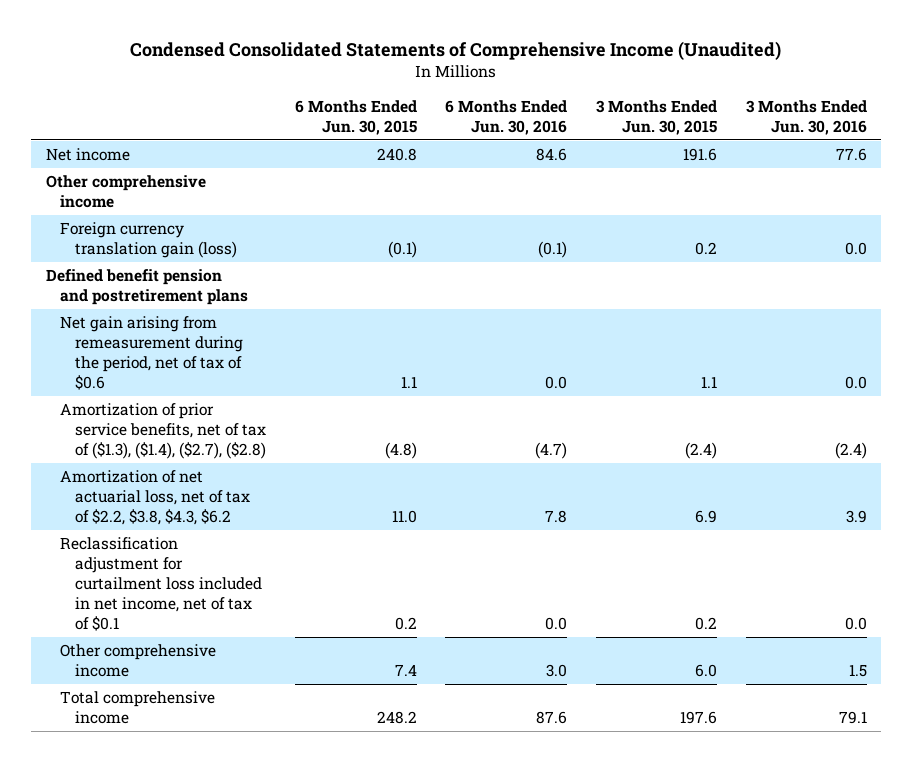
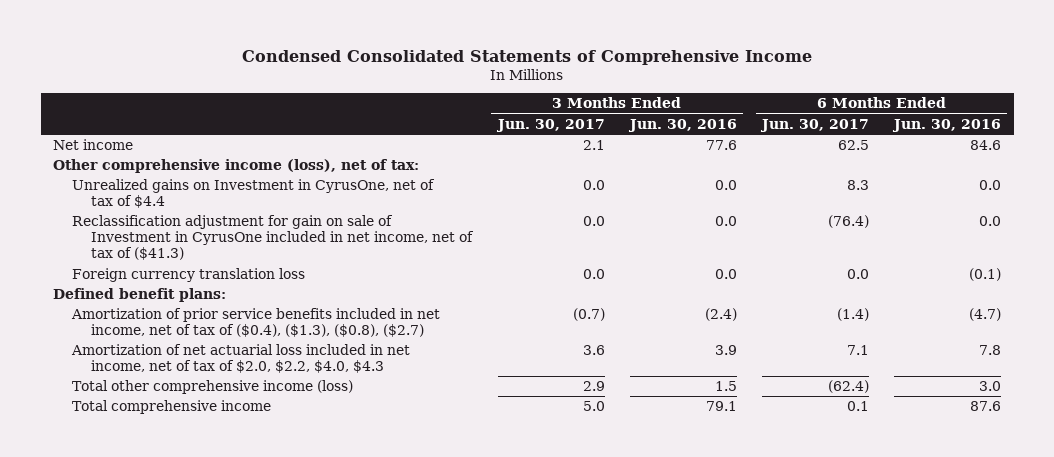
- Condensed Consolidated Statements of Comprehensive Income (Unaudited)
+ Condensed Consolidated Statements of Comprehensive Income
- | 6 Months Ended Jun. 30, 2015 | 6 Months Ended Jun. 30, 2016 | 3 Months Ended Jun. 30, 2015 | 3 Months Ended Jun. 30, 2016
+ | 3 Months Ended Jun. 30, 2017 | 3 Months Ended Jun. 30, 2016 | 6 Months Ended Jun. 30, 2017 | 6 Months Ended Jun. 30, 2016
- Other comprehensive income
- Foreign currency translation gain (loss) | (0.1) | (0.1) | 0.2 | 0.0
- Defined benefit pension and postretirement plans
- Net gain arising from remeasurement during the period, net of tax of $0.6 | 1.1 | 0.0 | 1.1 | 0.0
- Amortization of prior service benefits, net of tax of ($1.3), ($1.4), ($2.7), ($2.8) | (4.8) | (4.7) | (2.4) | (2.4)
- Amortization of net actuarial loss, net of tax of $2.2, $3.8, $4.3, $6.2 | 11.0 | 7.8 | 6.9 | 3.9
- Reclassification adjustment for curtailment loss included in net income, net of tax of $0.1 | 0.2 | 0.0 | 0.2 | 0.0
- Other comprehensive income | 7.4 | 3.0 | 6.0 | 1.5
+ Other comprehensive income (loss), net of tax:
+ Unrealized gains on Investment in CyrusOne, net of tax of $4.4 | 0.0 | 0.0 | 8.3 | 0.0
+ Reclassification adjustment for gain on sale of Investment in CyrusOne included in net income, net of tax of ($41.3) | 0.0 | 0.0 | (76.4) | 0.0
+ Foreign currency translation loss | 0.0 | 0.0 | 0.0 | (0.1)
+ Defined benefit plans:
+ Amortization of prior service benefits included in net income, net of tax of ($0.4), ($1.3), ($0.8), ($2.7) | (0.7) | (2.4) | (1.4) | (4.7)
+ Amortization of net actuarial loss included in net income, net of tax of $2.0, $2.2, $4.0, $4.3 | 3.6 | 3.9 | 7.1 | 7.8
+ Total other comprehensive income (loss) | 2.9 | 1.5 | (62.4) | 3.0

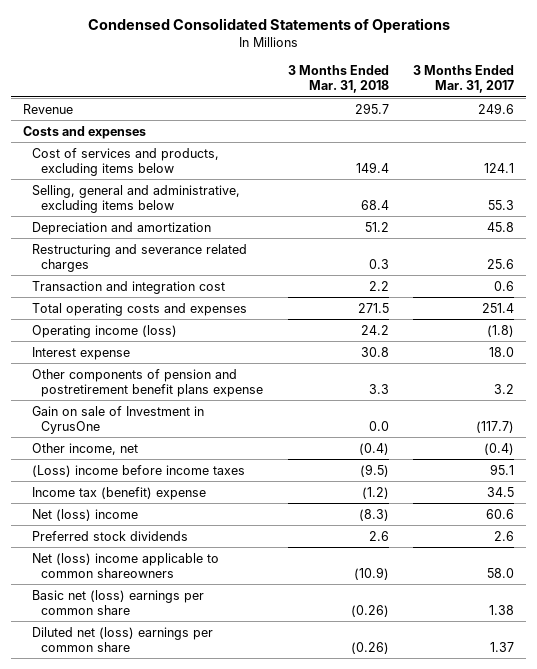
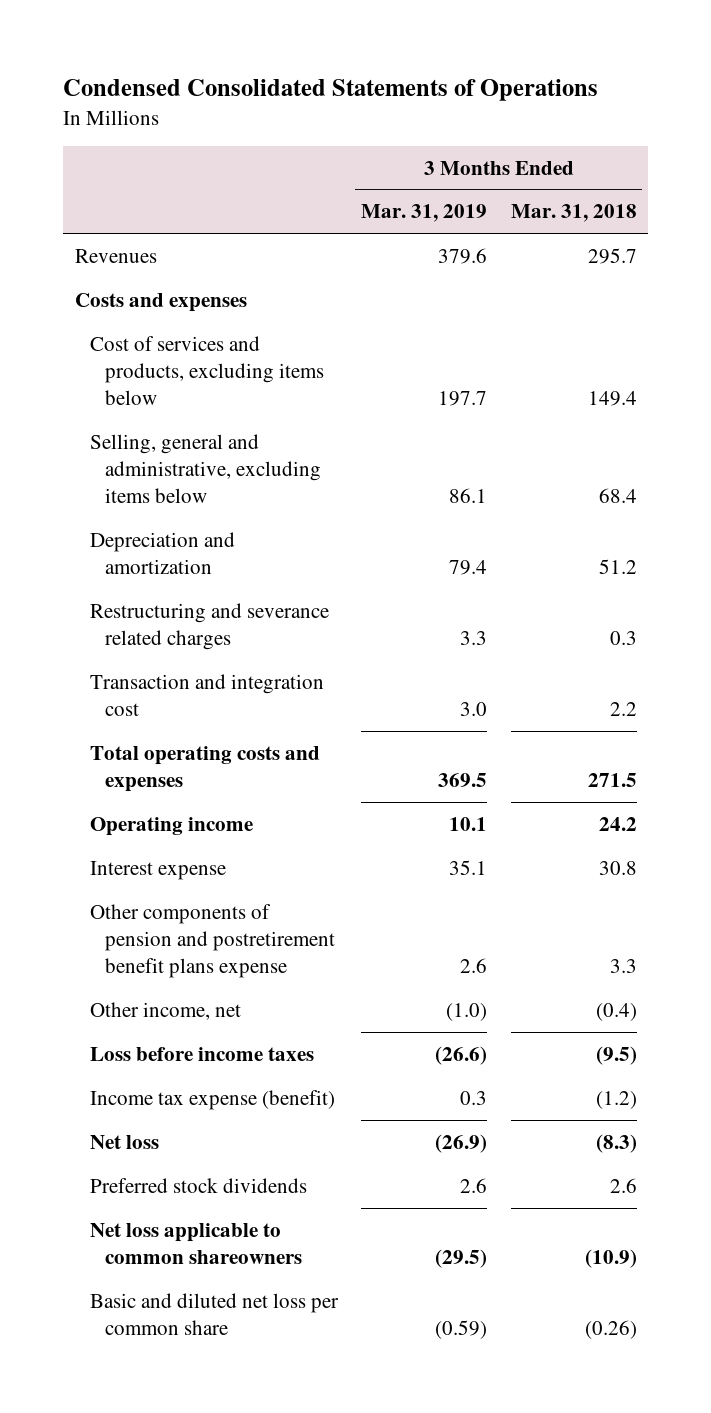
- | 3 Months Ended Mar. 31, 2018 | 3 Months Ended Mar. 31, 2017
+ | 3 Months Ended Mar. 31, 2019 | 3 Months Ended Mar. 31, 2018
- Revenue | 295.7 | 249.6
+ Revenues | 379.6 | 295.7
- Operating income (loss) | 24.2 | (1.8)
+ Operating income | 10.1 | 24.2
- Gain on sale of Investment in CyrusOne | 0.0 | (117.7)
- (Loss) income before income taxes | (9.5) | 95.1
- Income tax (benefit) expense | (1.2) | 34.5
- Net (loss) income | (8.3) | 60.6
+ Loss before income taxes | (26.6) | (9.5)
+ Income tax expense (benefit) | 0.3 | (1.2)
+ Net loss | (26.9) | (8.3)
- Net (loss) income applicable to common shareowners | (10.9) | 58.0
- Basic net (loss) earnings per common share | (0.26) | 1.38
- Diluted net (loss) earnings per common share | (0.26) | 1.37
+ Net loss applicable to common shareowners | (29.5) | (10.9)
+ Basic and diluted net loss per common share | (0.59) | (0.26)

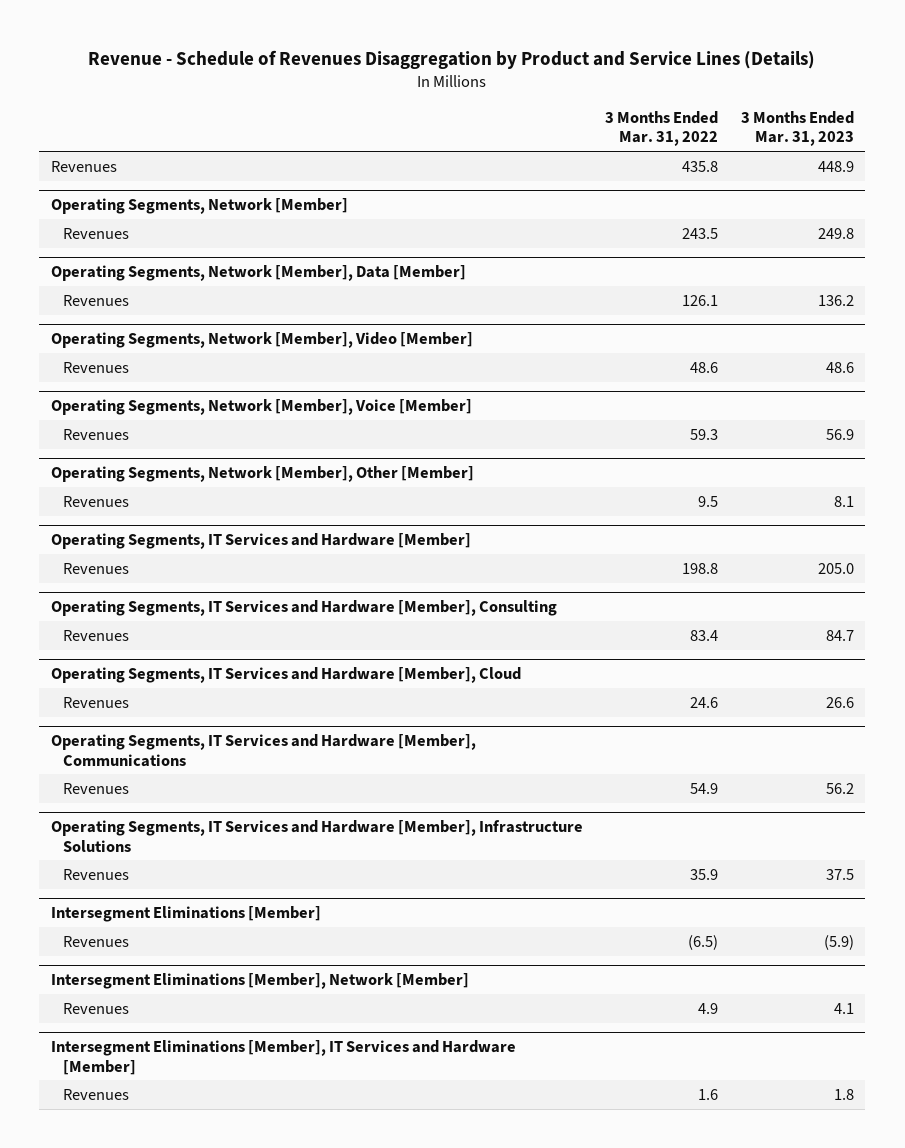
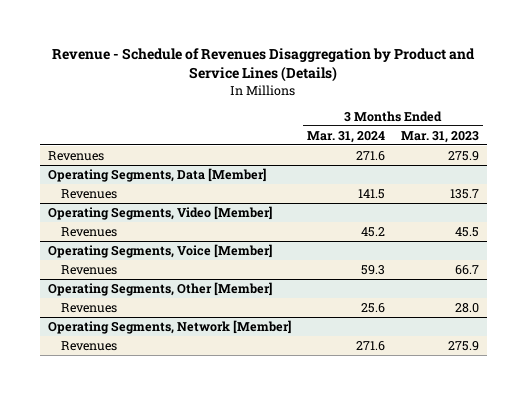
- | 3 Months Ended Mar. 31, 2022 | 3 Months Ended Mar. 31, 2023
+ | 3 Months Ended Mar. 31, 2024 | 3 Months Ended Mar. 31, 2023
- Revenues | 435.8 | 448.9
+ Revenues | 271.6 | 275.9
+ Operating Segments, Data [Member]
+ Revenues | 141.5 | 135.7
+ Operating Segments, Video [Member]
+ Revenues | 45.2 | 45.5
+ Operating Segments, Voice [Member]
+ Revenues | 59.3 | 66.7
+ Operating Segments, Other [Member]
+ Revenues | 25.6 | 28.0
@ Operating Segments, Network [Member]
- Revenues | 243.5 | 249.8
- Operating Segments, Network [Member], Data [Member]
- Revenues | 126.1 | 136.2
- Operating Segments, Network [Member], Video [Member]
- Revenues | 48.6 | 48.6
- Operating Segments, Network [Member], Voice [Member]
- Revenues | 59.3 | 56.9
- Operating Segments, Network [Member], Other [Member]
- Revenues | 9.5 | 8.1
- Operating Segments, IT Services and Hardware [Member]
- Revenues | 198.8 | 205.0
- Operating Segments, IT Services and Hardware [Member], Consulting
- Revenues | 83.4 | 84.7
- Operating Segments, IT Services and Hardware [Member], Cloud
- Revenues | 24.6 | 26.6
- Operating Segments, IT Services and Hardware [Member], Communications
- Revenues | 54.9 | 56.2
- Operating Segments, IT Services and Hardware [Member], Infrastructure Solutions
- Revenues | 35.9 | 37.5
- Intersegment Eliminations [Member]
- Revenues | (6.5) | (5.9)
- Intersegment Eliminations [Member], Network [Member]
- Revenues | 4.9 | 4.1
- Intersegment Eliminations [Member], IT Services and Hardware [Member]
- Revenues | 1.6 | 1.8
@ Operating Segments, Network [Member]
+ Revenues | 271.6 | 275.9

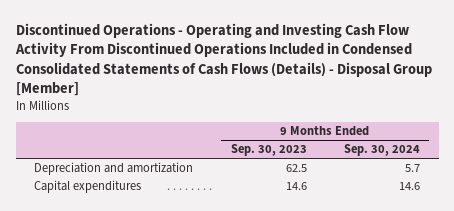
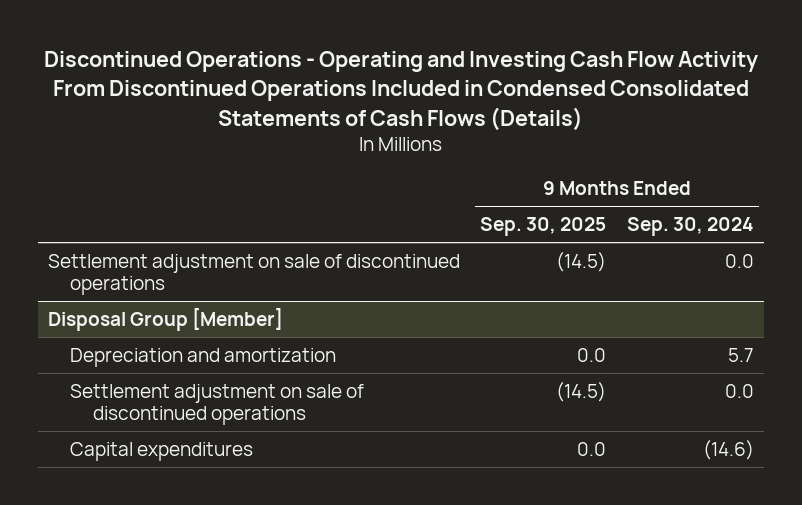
- Discontinued Operations - Operating and Investing Cash Flow Activity From Discontinued Operations Included in Condensed Consolidated Statements of Cash Flows (Details) - Disposal Group [Member]
+ Discontinued Operations - Operating and Investing Cash Flow Activity From Discontinued Operations Included in Condensed Consolidated Statements of Cash Flows (Details)
- | 9 Months Ended Sep. 30, 2023 | 9 Months Ended Sep. 30, 2024
+ | 9 Months Ended Sep. 30, 2025 | 9 Months Ended Sep. 30, 2024
+ Settlement adjustment on sale of discontinued operations | (14.5) | 0.0
+ Disposal Group [Member]
- Capital expenditures | 14.6 | 14.6
+ Settlement adjustment on sale of discontinued operations | (14.5) | 0.0
+ Capital expenditures | 0.0 | (14.6)

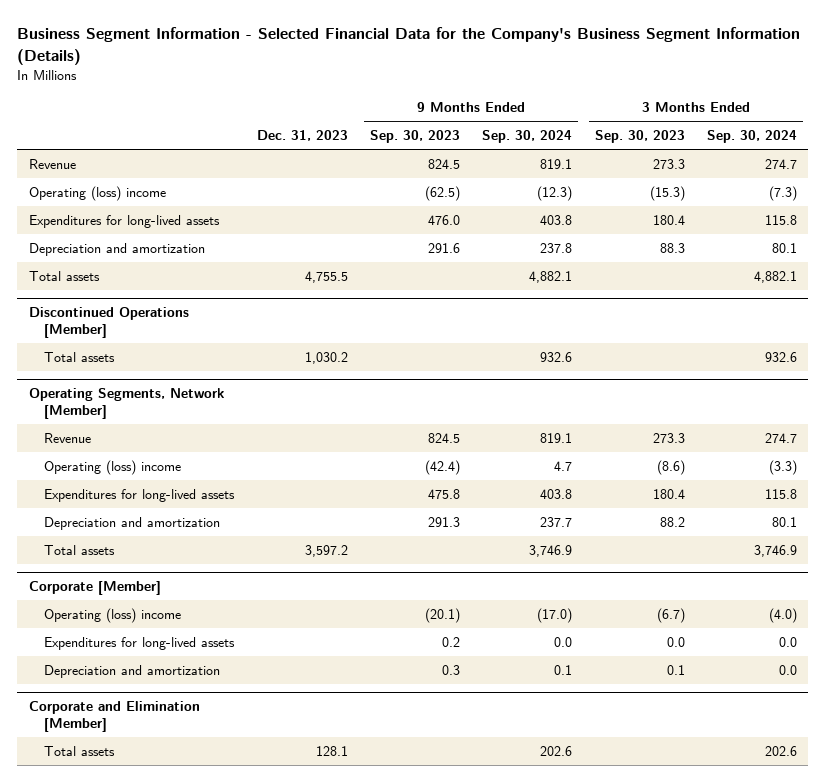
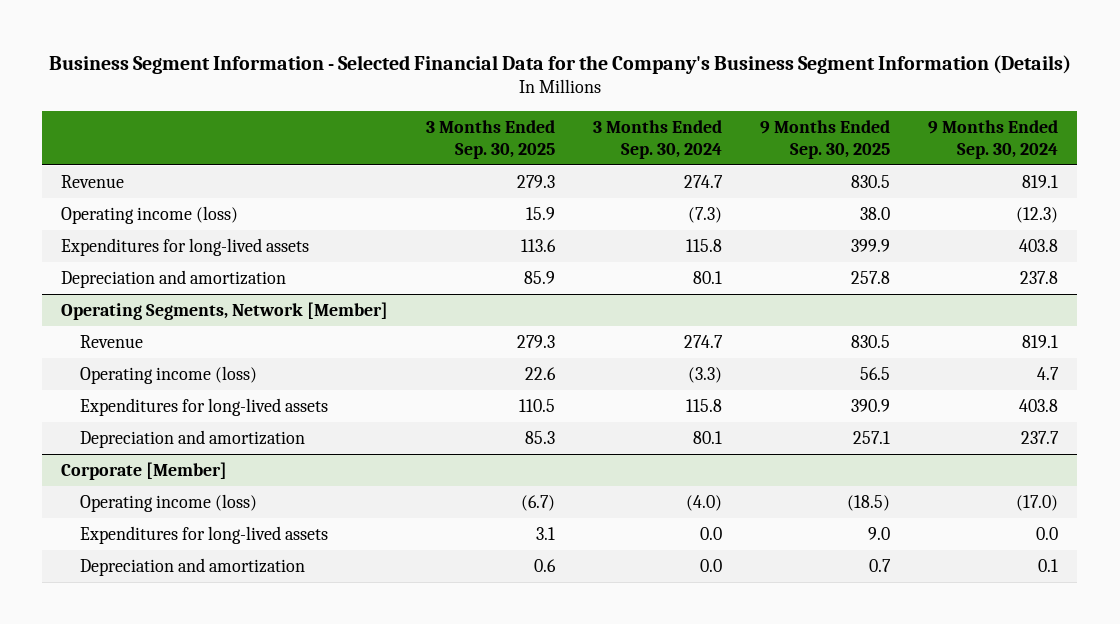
- | Dec. 31, 2023 | 9 Months Ended Sep. 30, 2023 | 9 Months Ended Sep. 30, 2024 | 3 Months Ended Sep. 30, 2023 | 3 Months Ended Sep. 30, 2024
+ | 3 Months Ended Sep. 30, 2025 | 3 Months Ended Sep. 30, 2024 | 9 Months Ended Sep. 30, 2025 | 9 Months Ended Sep. 30, 2024
- Operating (loss) income | | (62.5) | (12.3) | (15.3) | (7.3)
+ Operating income (loss) | 15.9 | (7.3) | 38.0 | (12.3)
- Total assets | 4,755.5 | | 4,882.1 | | 4,882.1
- Discontinued Operations [Member]
- Total assets | 1,030.2 | | 932.6 | | 932.6
@ Operating Segments, Network [Member]
- Operating (loss) income | | (42.4) | 4.7 | (8.6) | (3.3)
+ Operating income (loss) | 22.6 | (3.3) | 56.5 | 4.7
- Total assets | 3,597.2 | | 3,746.9 | | 3,746.9
@ Corporate [Member]
- Operating (loss) income | | (20.1) | (17.0) | (6.7) | (4.0)
+ Operating income (loss) | (6.7) | (4.0) | (18.5) | (17.0)
- Corporate and Elimination [Member]
- Total assets | 128.1 | | 202.6 | | 202.6

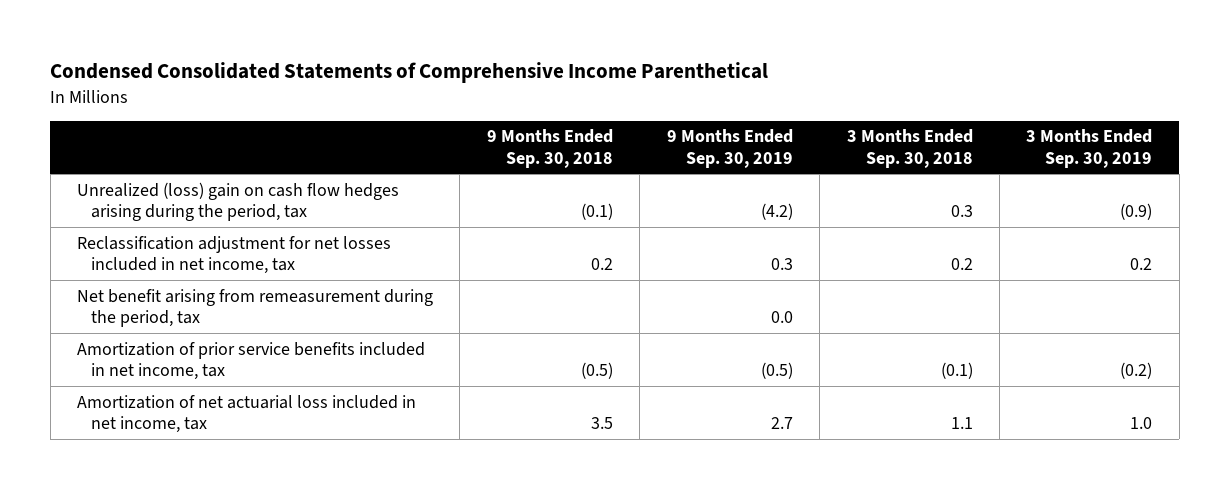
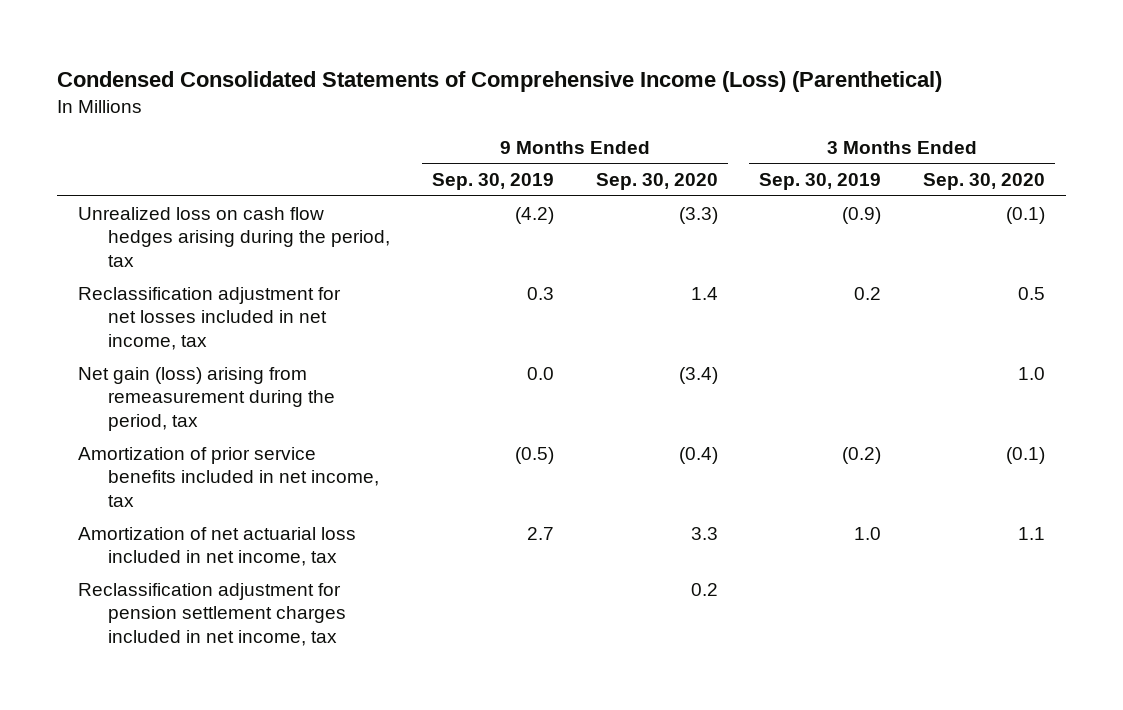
- Condensed Consolidated Statements of Comprehensive Income Parenthetical
+ Condensed Consolidated Statements of Comprehensive Income (Loss) (Parenthetical)
- | 9 Months Ended Sep. 30, 2018 | 9 Months Ended Sep. 30, 2019 | 3 Months Ended Sep. 30, 2018 | 3 Months Ended Sep. 30, 2019
+ | 9 Months Ended Sep. 30, 2019 | 9 Months Ended Sep. 30, 2020 | 3 Months Ended Sep. 30, 2019 | 3 Months Ended Sep. 30, 2020
- Unrealized (loss) gain on cash flow hedges arising during the period, tax | (0.1) | (4.2) | 0.3 | (0.9)
+ Unrealized loss on cash flow hedges arising during the period, tax | (4.2) | (3.3) | (0.9) | (0.1)
- Net benefit arising from remeasurement during the period, tax | | 0.0 | |
+ Net gain (loss) arising from remeasurement during the period, tax | 0.0 | (3.4) | | 1.0
+ Reclassification adjustment for pension settlement charges included in net income, tax | | 0.2 | |

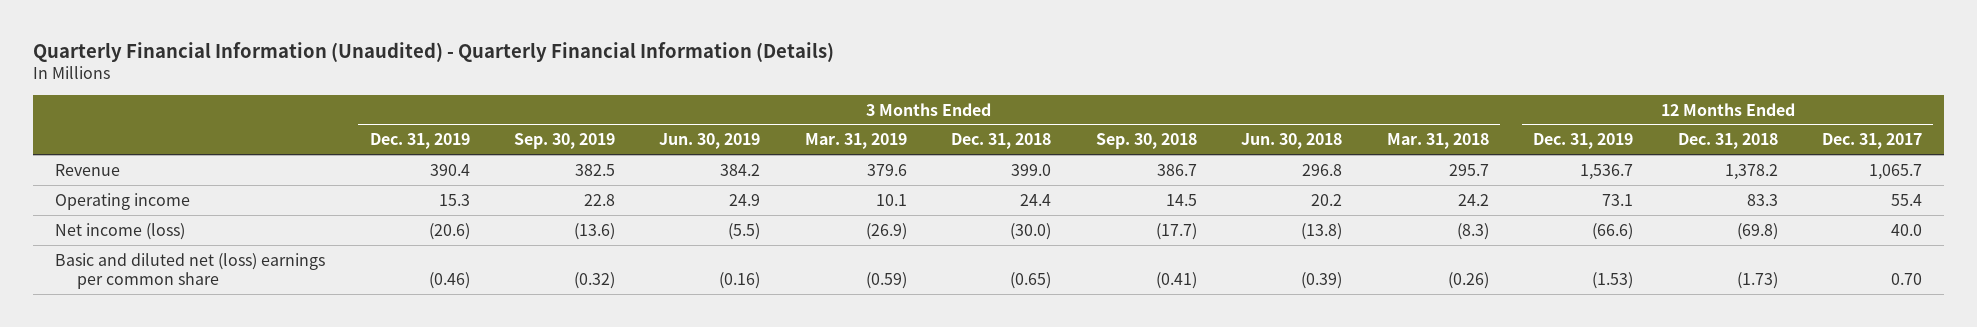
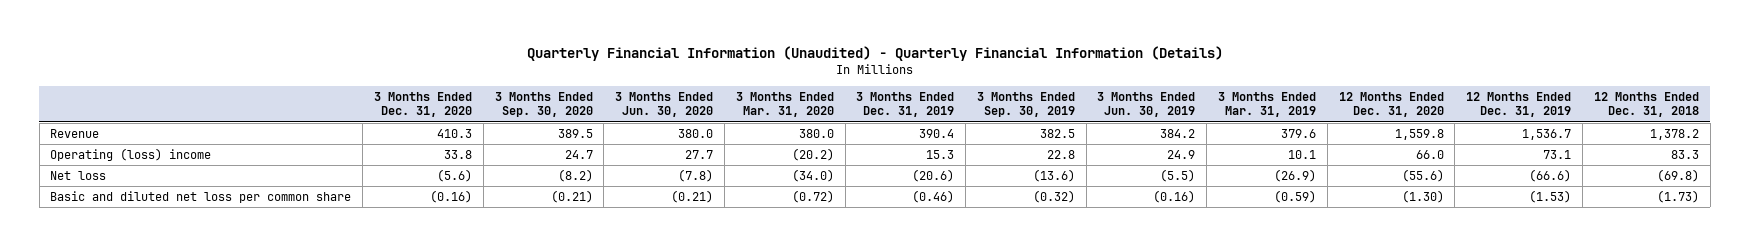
- | 3 Months Ended Dec. 31, 2019 | 3 Months Ended Sep. 30, 2019 | 3 Months Ended Jun. 30, 2019 | 3 Months Ended Mar. 31, 2019 | 3 Months Ended Dec. 31, 2018 | 3 Months Ended Sep. 30, 2018 | 3 Months Ended Jun. 30, 2018 | 3 Months Ended Mar. 31, 2018 | 12 Months Ended Dec. 31, 2019 | 12 Months Ended Dec. 31, 2018 | 12 Months Ended Dec. 31, 2017
+ | 3 Months Ended Dec. 31, 2020 | 3 Months Ended Sep. 30, 2020 | 3 Months Ended Jun. 30, 2020 | 3 Months Ended Mar. 31, 2020 | 3 Months Ended Dec. 31, 2019 | 3 Months Ended Sep. 30, 2019 | 3 Months Ended Jun. 30, 2019 | 3 Months Ended Mar. 31, 2019 | 12 Months Ended Dec. 31, 2020 | 12 Months Ended Dec. 31, 2019 | 12 Months Ended Dec. 31, 2018
- Operating income | 15.3 | 22.8 | 24.9 | 10.1 | 24.4 | 14.5 | 20.2 | 24.2 | 73.1 | 83.3 | 55.4
- Net income (loss) | (20.6) | (13.6) | (5.5) | (26.9) | (30.0) | (17.7) | (13.8) | (8.3) | (66.6) | (69.8) | 40.0
- Basic and diluted net (loss) earnings per common share | (0.46) | (0.32) | (0.16) | (0.59) | (0.65) | (0.41) | (0.39) | (0.26) | (1.53) | (1.73) | 0.70
+ Operating (loss) income | 33.8 | 24.7 | 27.7 | (20.2) | 15.3 | 22.8 | 24.9 | 10.1 | 66.0 | 73.1 | 83.3
+ Net loss | (5.6) | (8.2) | (7.8) | (34.0) | (20.6) | (13.6) | (5.5) | (26.9) | (55.6) | (66.6) | (69.8)
+ Basic and diluted net loss per common share | (0.16) | (0.21) | (0.21) | (0.72) | (0.46) | (0.32) | (0.16) | (0.59) | (1.30) | (1.53) | (1.73)

